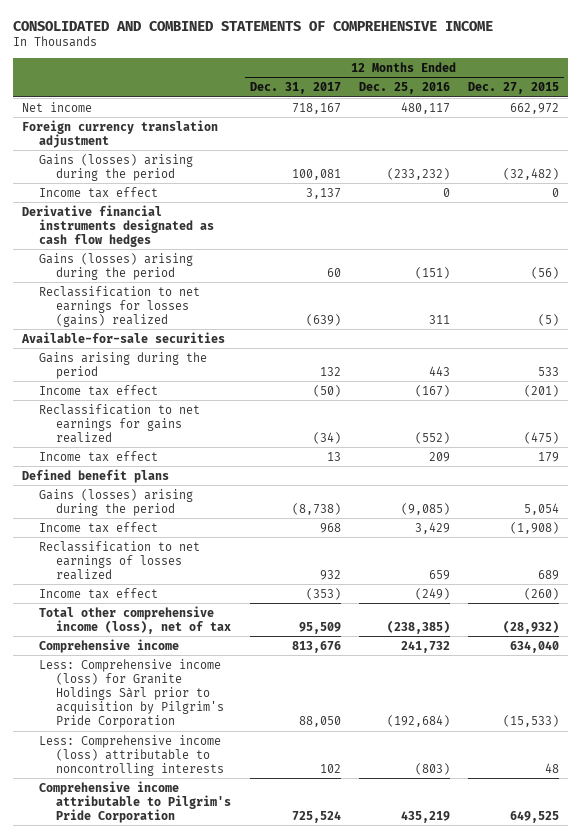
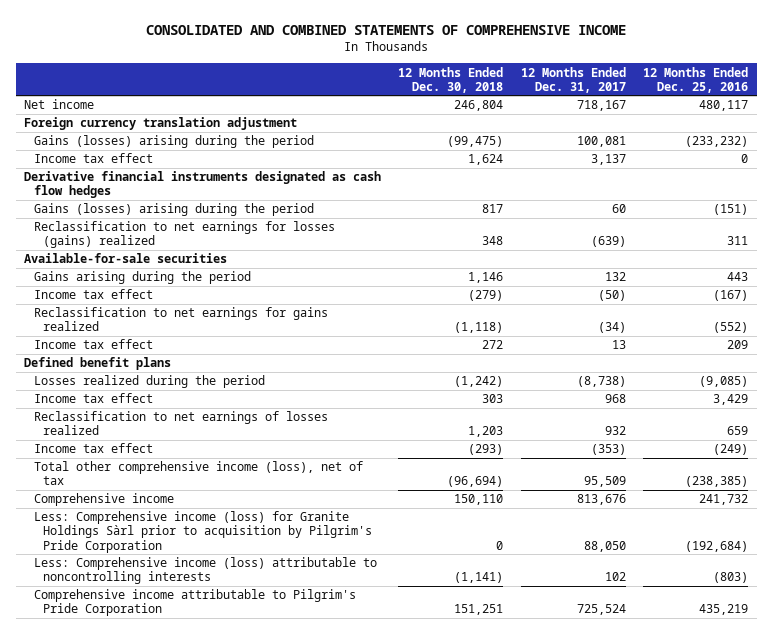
- | 12 Months Ended Dec. 31, 2017 | 12 Months Ended Dec. 25, 2016 | 12 Months Ended Dec. 27, 2015
+ | 12 Months Ended Dec. 30, 2018 | 12 Months Ended Dec. 31, 2017 | 12 Months Ended Dec. 25, 2016
- Gains (losses) arising during the period | (8,738) | (9,085) | 5,054
+ Losses realized during the period | (1,242) | (8,738) | (9,085)

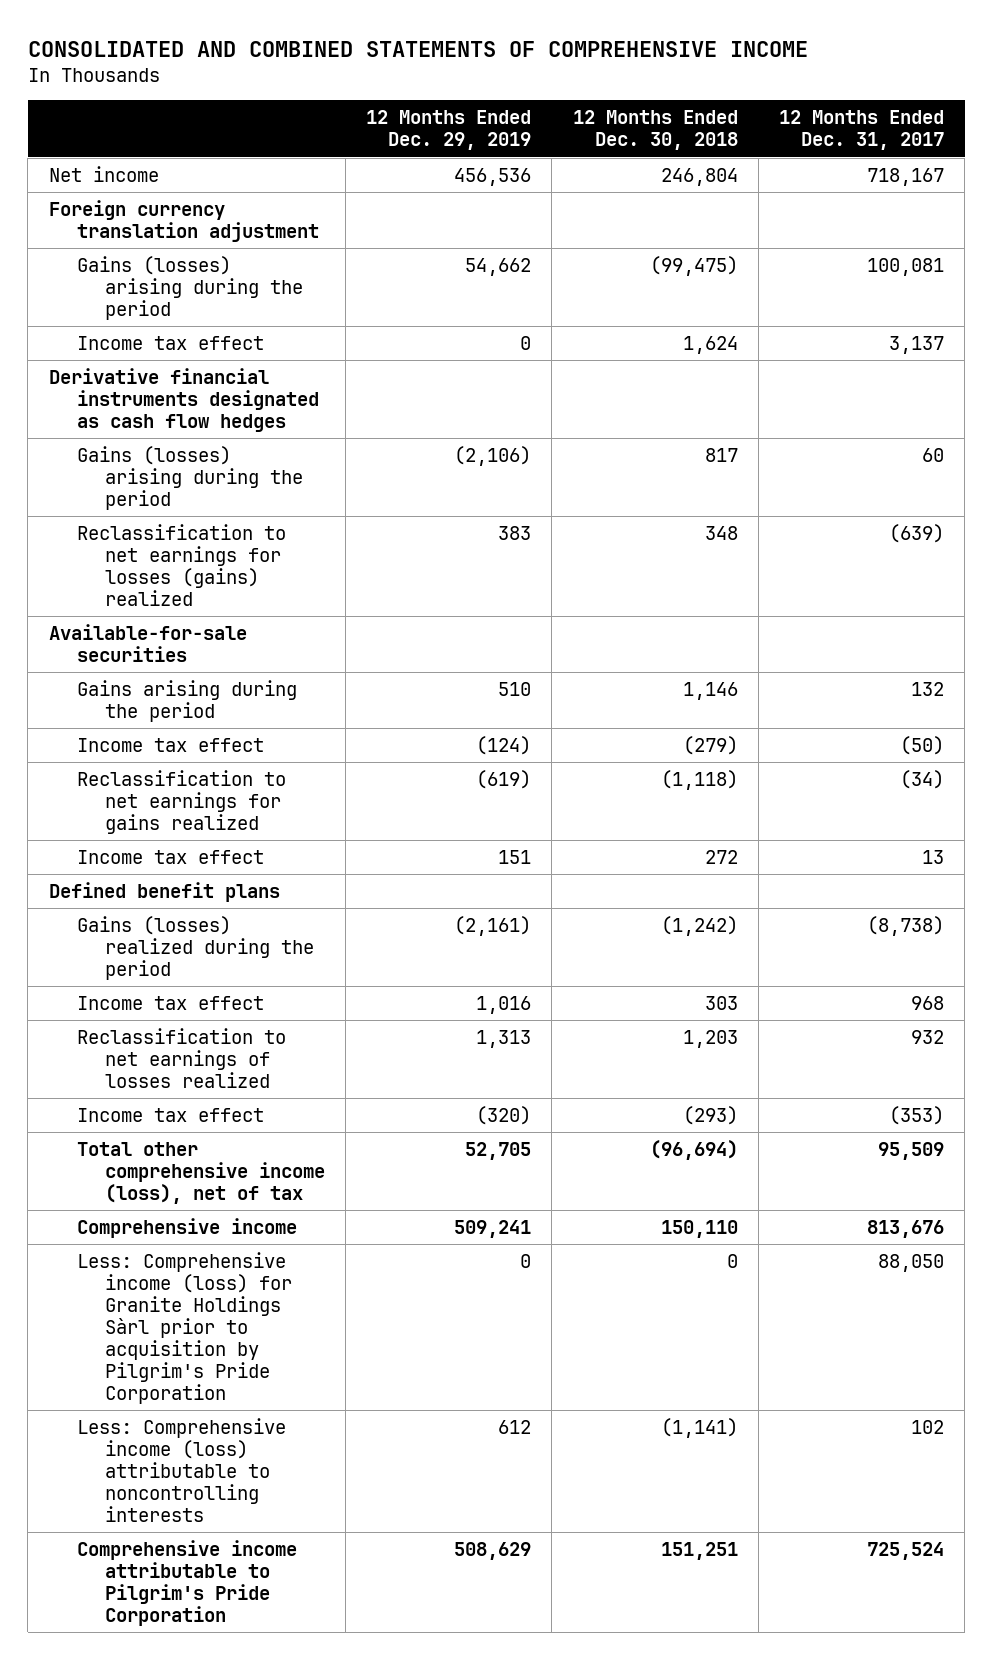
- | 12 Months Ended Dec. 30, 2018 | 12 Months Ended Dec. 31, 2017 | 12 Months Ended Dec. 25, 2016
+ | 12 Months Ended Dec. 29, 2019 | 12 Months Ended Dec. 30, 2018 | 12 Months Ended Dec. 31, 2017
- Losses realized during the period | (1,242) | (8,738) | (9,085)
+ Gains (losses) realized during the period | (2,161) | (1,242) | (8,738)

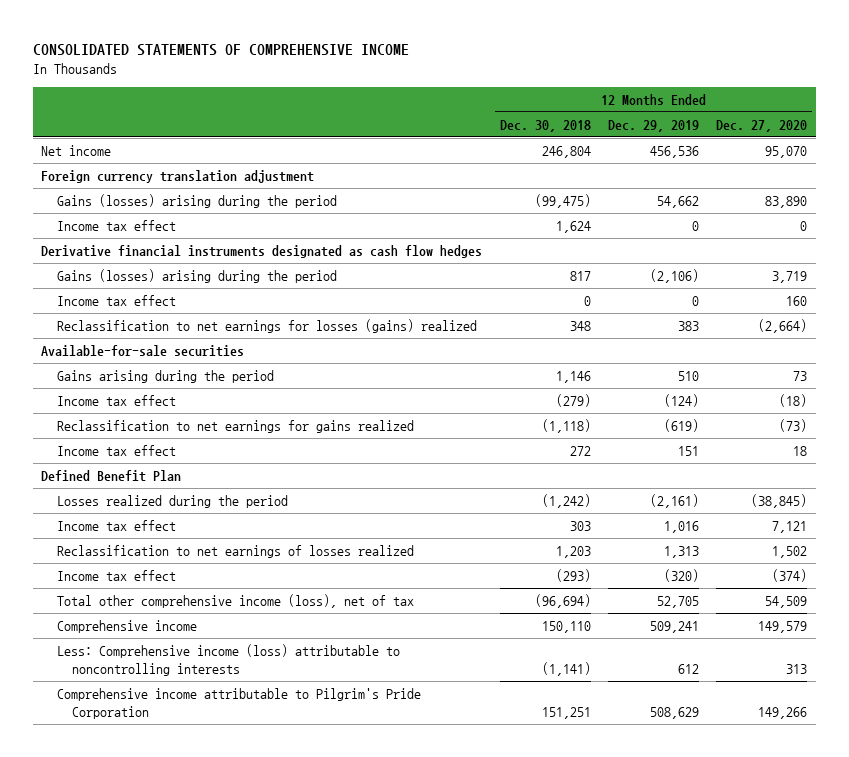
- CONSOLIDATED AND COMBINED STATEMENTS OF COMPREHENSIVE INCOME
+ CONSOLIDATED STATEMENTS OF COMPREHENSIVE INCOME
- | 12 Months Ended Dec. 29, 2019 | 12 Months Ended Dec. 30, 2018 | 12 Months Ended Dec. 31, 2017
+ | 12 Months Ended Dec. 30, 2018 | 12 Months Ended Dec. 29, 2019 | 12 Months Ended Dec. 27, 2020
+ Income tax effect | 0 | 0 | 160
- Defined benefit plans
- Gains (losses) realized during the period | (2,161) | (1,242) | (8,738)
+ Defined Benefit Plan
+ Losses realized during the period | (1,242) | (2,161) | (38,845)
- Less: Comprehensive income (loss) for Granite Holdings Sàrl prior to acquisition by Pilgrim's Pride Corporation | 0 | 0 | 88,050

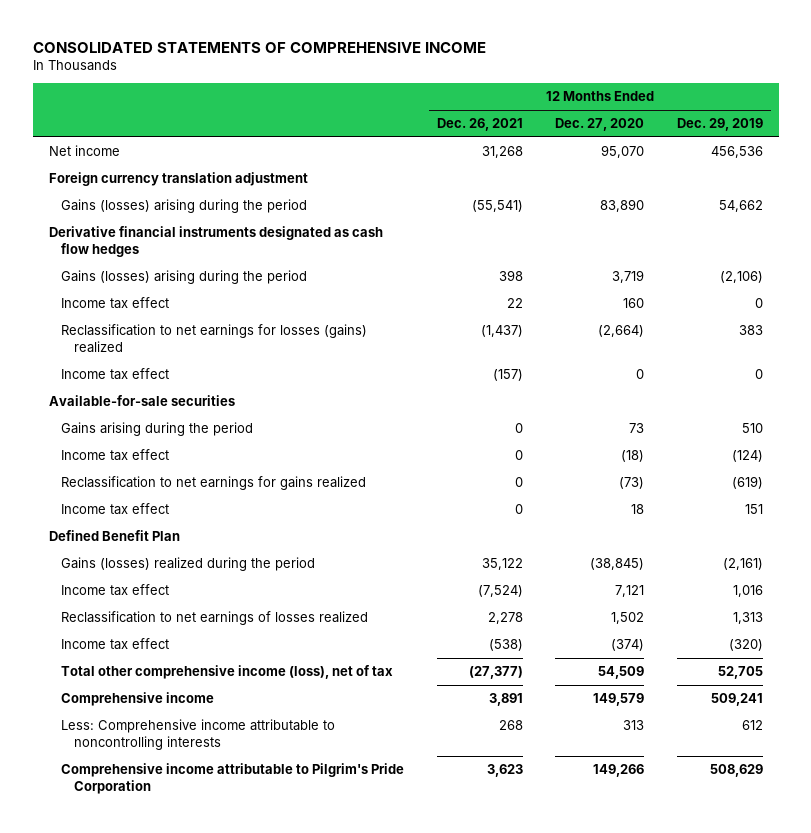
- | 12 Months Ended Dec. 30, 2018 | 12 Months Ended Dec. 29, 2019 | 12 Months Ended Dec. 27, 2020
+ | 12 Months Ended Dec. 26, 2021 | 12 Months Ended Dec. 27, 2020 | 12 Months Ended Dec. 29, 2019
moved down: Income tax effect | (157) | 0 | 0
- Losses realized during the period | (1,242) | (2,161) | (38,845)
+ Gains (losses) realized during the period | 35,122 | (38,845) | (2,161)
- Less: Comprehensive income (loss) attributable to noncontrolling interests | (1,141) | 612 | 313
+ Less: Comprehensive income attributable to noncontrolling interests | 268 | 313 | 612

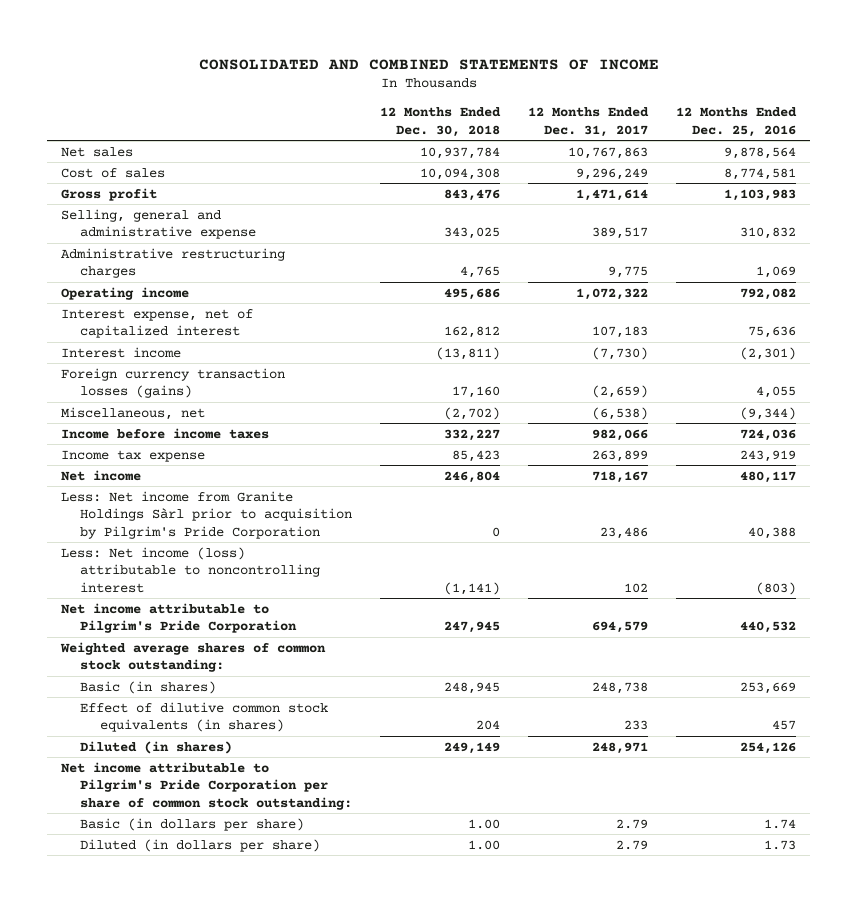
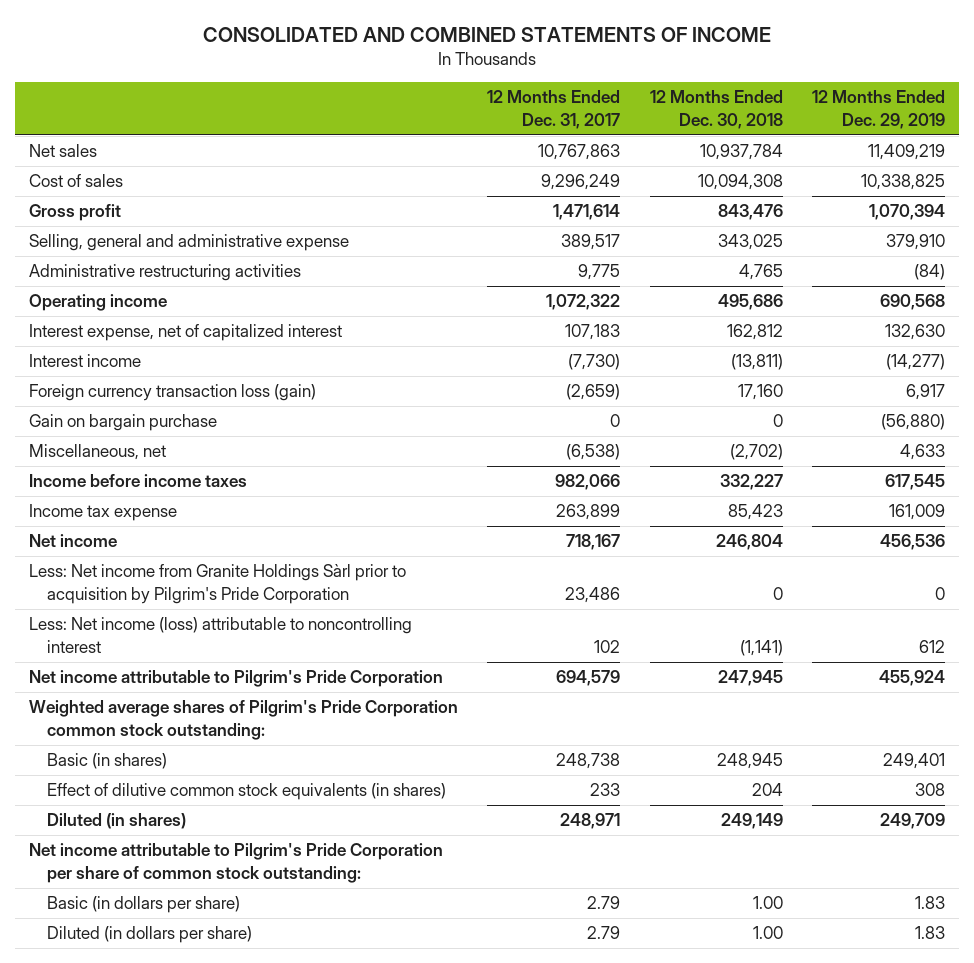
- | 12 Months Ended Dec. 30, 2018 | 12 Months Ended Dec. 31, 2017 | 12 Months Ended Dec. 25, 2016
+ | 12 Months Ended Dec. 31, 2017 | 12 Months Ended Dec. 30, 2018 | 12 Months Ended Dec. 29, 2019
- Administrative restructuring charges | 4,765 | 9,775 | 1,069
+ Administrative restructuring activities | 9,775 | 4,765 | (84)
- Foreign currency transaction losses (gains) | 17,160 | (2,659) | 4,055
+ Foreign currency transaction loss (gain) | (2,659) | 17,160 | 6,917
+ Gain on bargain purchase | 0 | 0 | (56,880)
- Weighted average shares of common stock outstanding:
+ Weighted average shares of Pilgrim's Pride Corporation common stock outstanding:

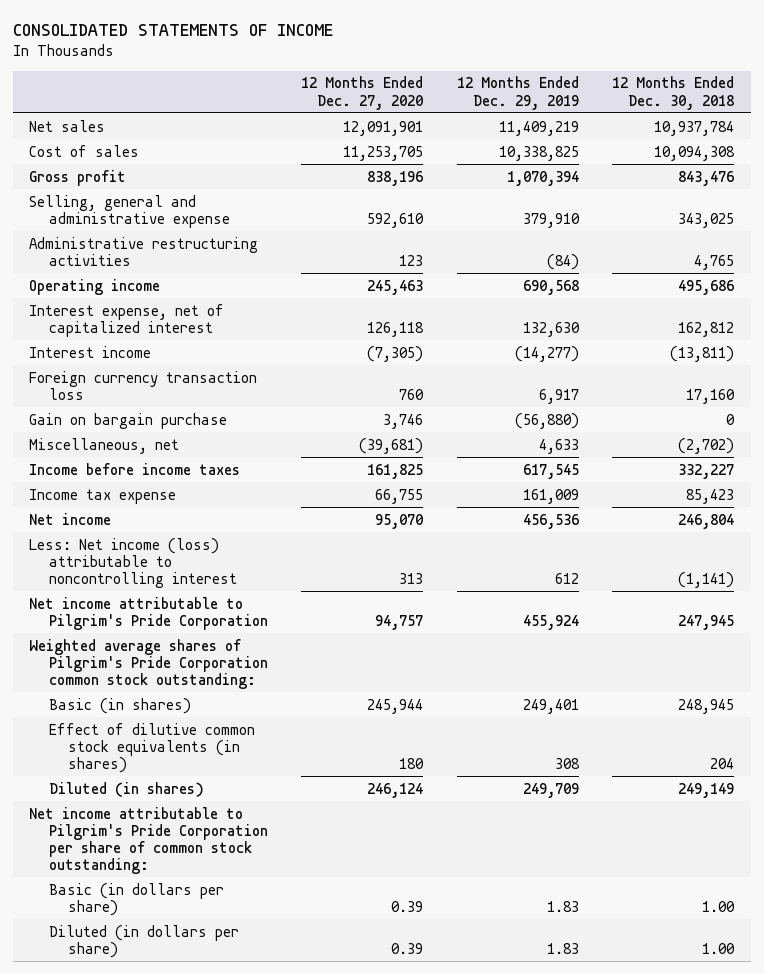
- CONSOLIDATED AND COMBINED STATEMENTS OF INCOME
+ CONSOLIDATED STATEMENTS OF INCOME
- | 12 Months Ended Dec. 31, 2017 | 12 Months Ended Dec. 30, 2018 | 12 Months Ended Dec. 29, 2019
+ | 12 Months Ended Dec. 27, 2020 | 12 Months Ended Dec. 29, 2019 | 12 Months Ended Dec. 30, 2018
- Foreign currency transaction loss (gain) | (2,659) | 17,160 | 6,917
+ Foreign currency transaction loss | 760 | 6,917 | 17,160
- Less: Net income from Granite Holdings Sàrl prior to acquisition by Pilgrim's Pride Corporation | 23,486 | 0 | 0

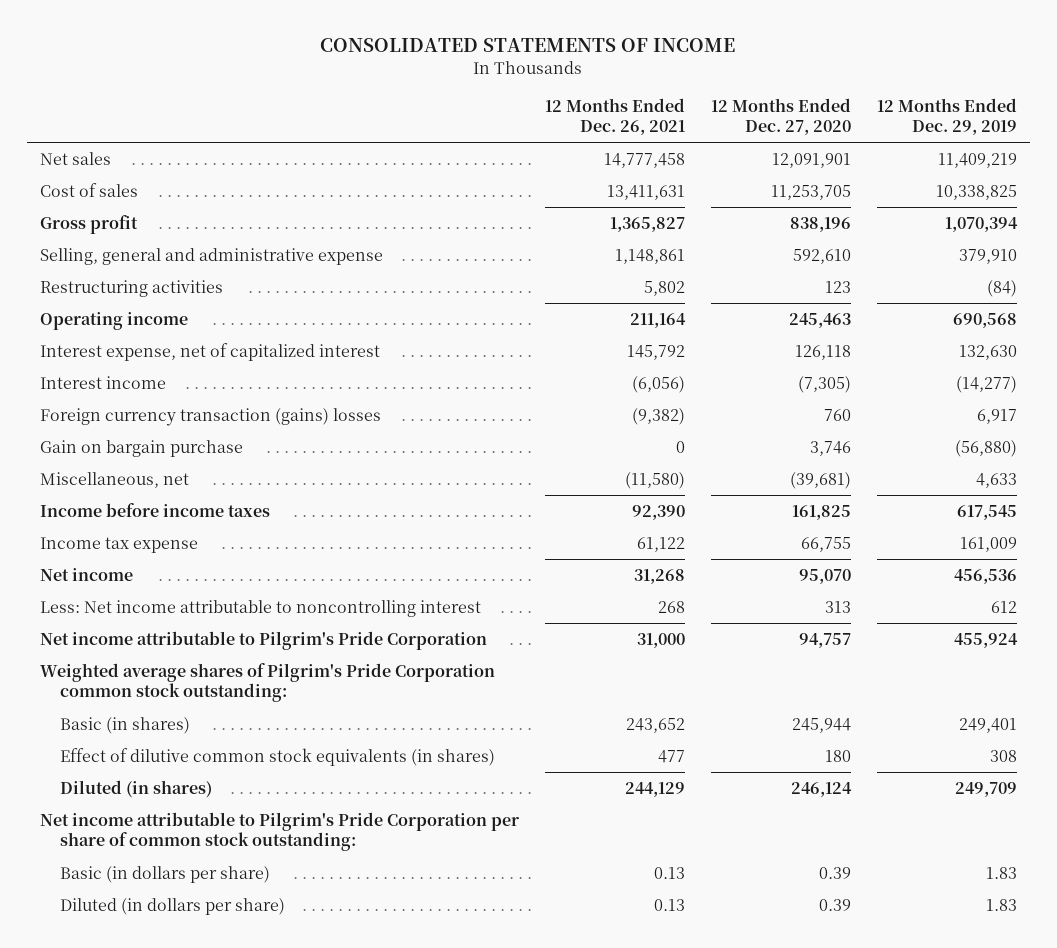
- | 12 Months Ended Dec. 27, 2020 | 12 Months Ended Dec. 29, 2019 | 12 Months Ended Dec. 30, 2018
+ | 12 Months Ended Dec. 26, 2021 | 12 Months Ended Dec. 27, 2020 | 12 Months Ended Dec. 29, 2019
- Administrative restructuring activities | 123 | (84) | 4,765
+ Restructuring activities | 5,802 | 123 | (84)
- Foreign currency transaction loss | 760 | 6,917 | 17,160
+ Foreign currency transaction (gains) losses | (9,382) | 760 | 6,917
- Less: Net income (loss) attributable to noncontrolling interest | 313 | 612 | (1,141)
+ Less: Net income attributable to noncontrolling interest | 268 | 313 | 612

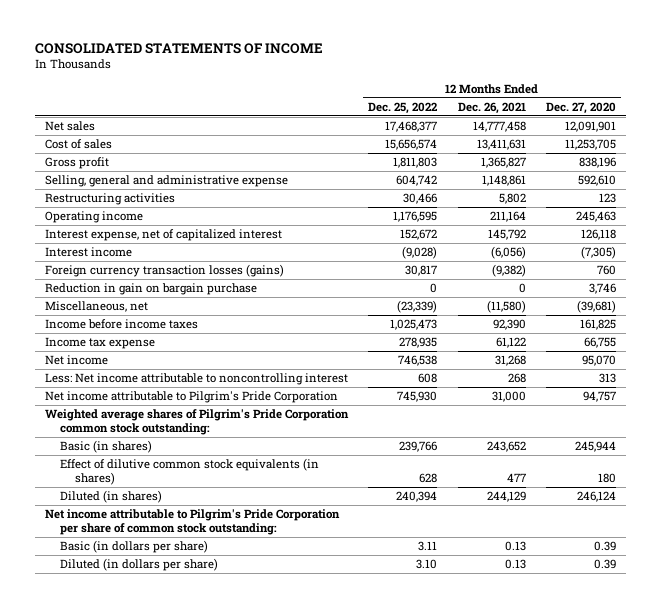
- | 12 Months Ended Dec. 26, 2021 | 12 Months Ended Dec. 27, 2020 | 12 Months Ended Dec. 29, 2019
+ | 12 Months Ended Dec. 25, 2022 | 12 Months Ended Dec. 26, 2021 | 12 Months Ended Dec. 27, 2020
- Foreign currency transaction (gains) losses | (9,382) | 760 | 6,917
- Gain on bargain purchase | 0 | 3,746 | (56,880)
+ Foreign currency transaction losses (gains) | 30,817 | (9,382) | 760
+ Reduction in gain on bargain purchase | 0 | 0 | 3,746

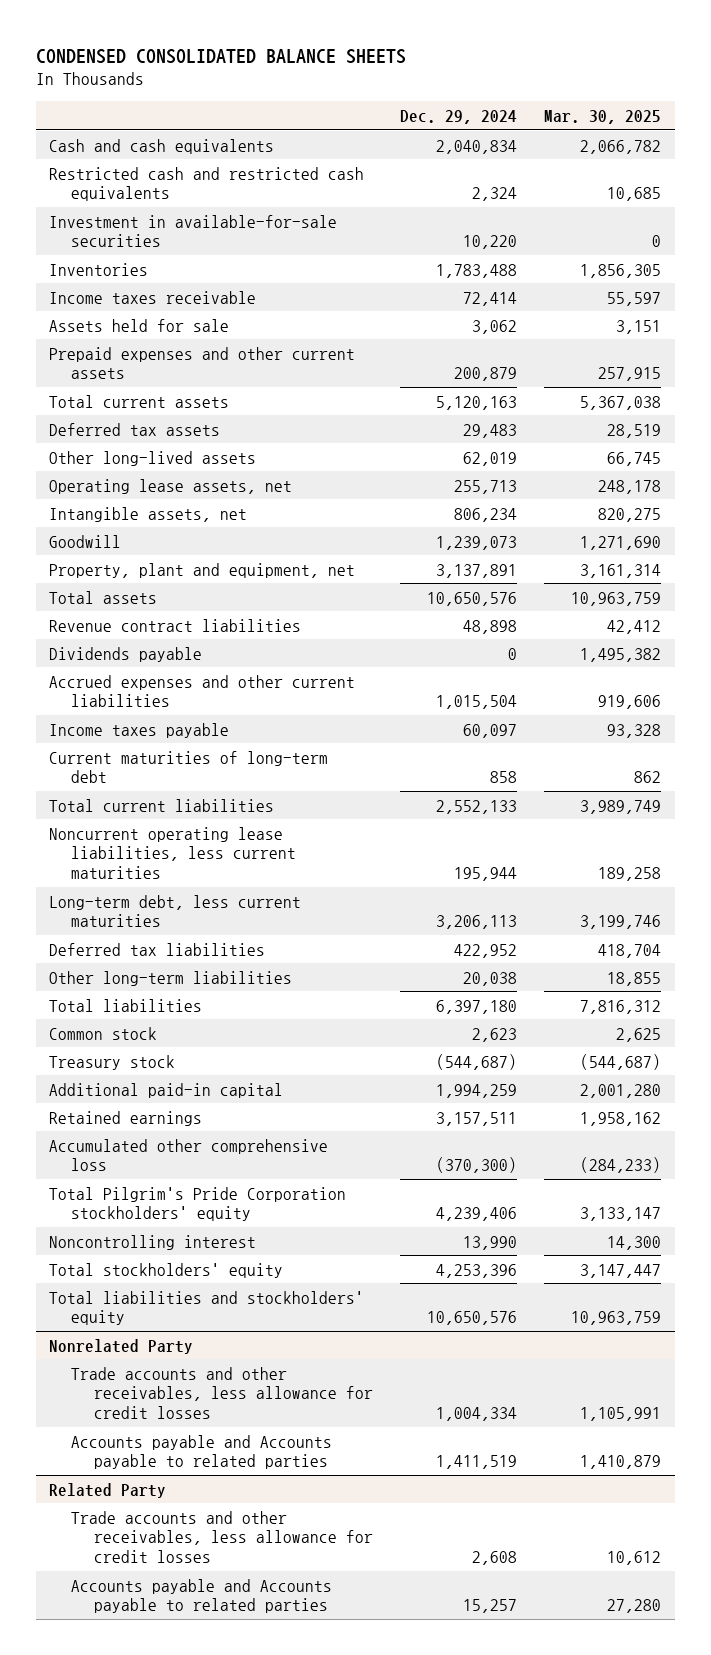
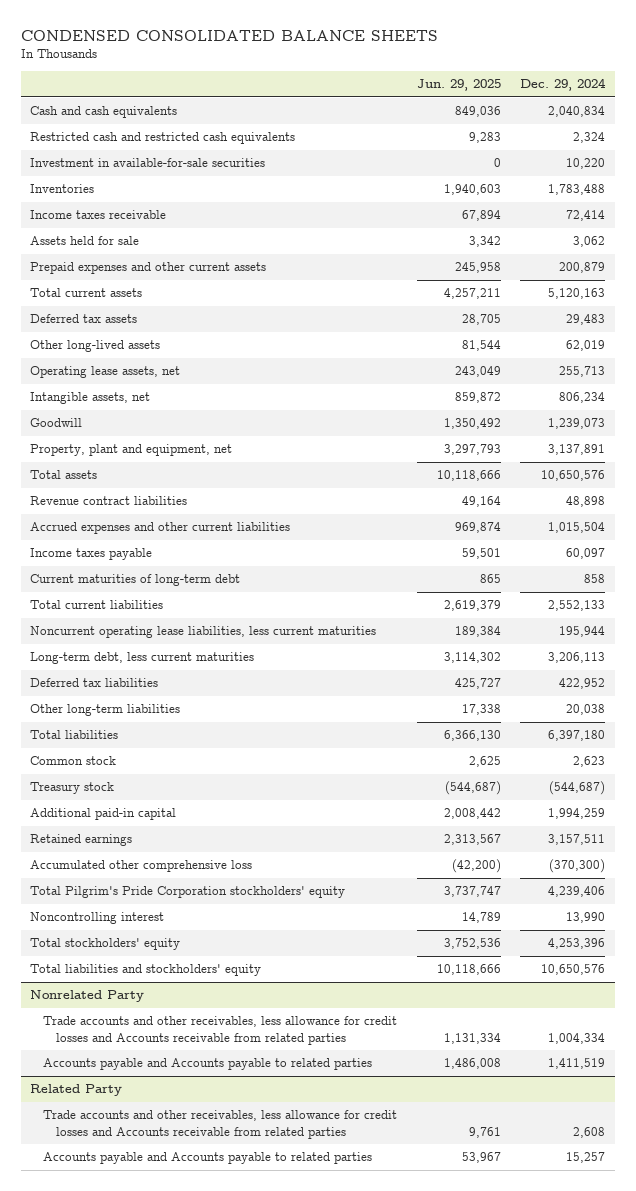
- | Dec. 29, 2024 | Mar. 30, 2025
+ | Jun. 29, 2025 | Dec. 29, 2024
- Dividends payable | 0 | 1,495,382
@ Nonrelated Party
- Trade accounts and other receivables, less allowance for credit losses | 1,004,334 | 1,105,991
+ Trade accounts and other receivables, less allowance for credit losses and Accounts receivable from related parties | 1,131,334 | 1,004,334
@ Related Party
- Trade accounts and other receivables, less allowance for credit losses | 2,608 | 10,612
+ Trade accounts and other receivables, less allowance for credit losses and Accounts receivable from related parties | 9,761 | 2,608

